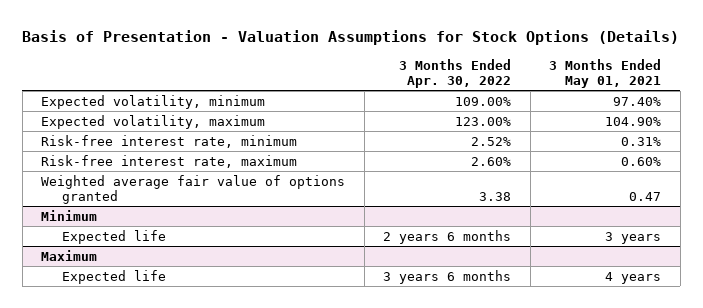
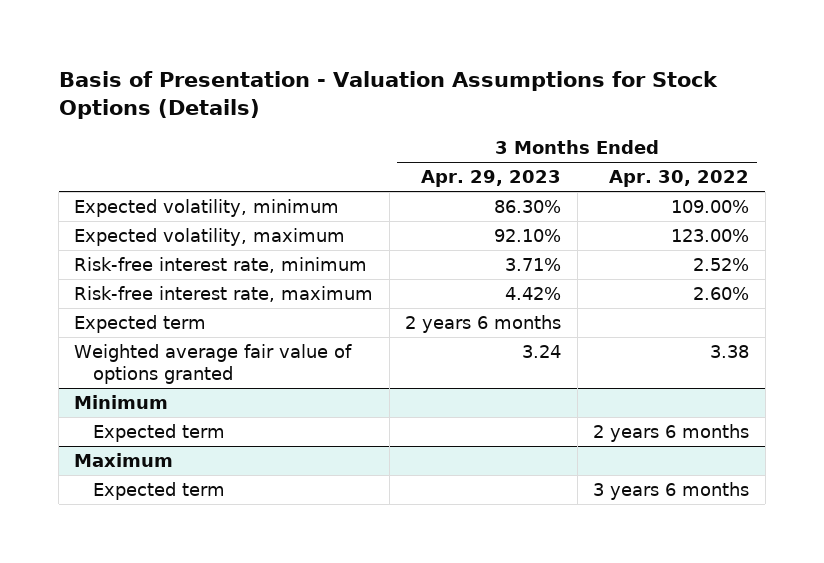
- | 3 Months Ended Apr. 30, 2022 | 3 Months Ended May 01, 2021
+ | 3 Months Ended Apr. 29, 2023 | 3 Months Ended Apr. 30, 2022
+ Expected term | 2 years 6 months |
@ Minimum
- Expected life | 2 years 6 months | 3 years
+ Expected term | | 2 years 6 months
@ Maximum
- Expected life | 3 years 6 months | 4 years
+ Expected term | | 3 years 6 months

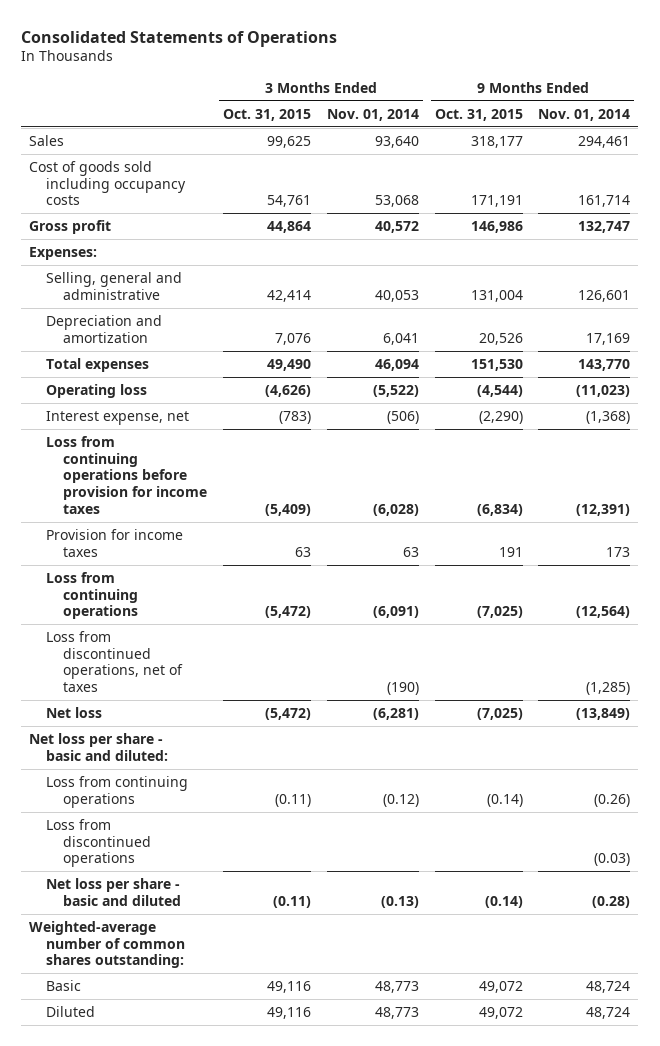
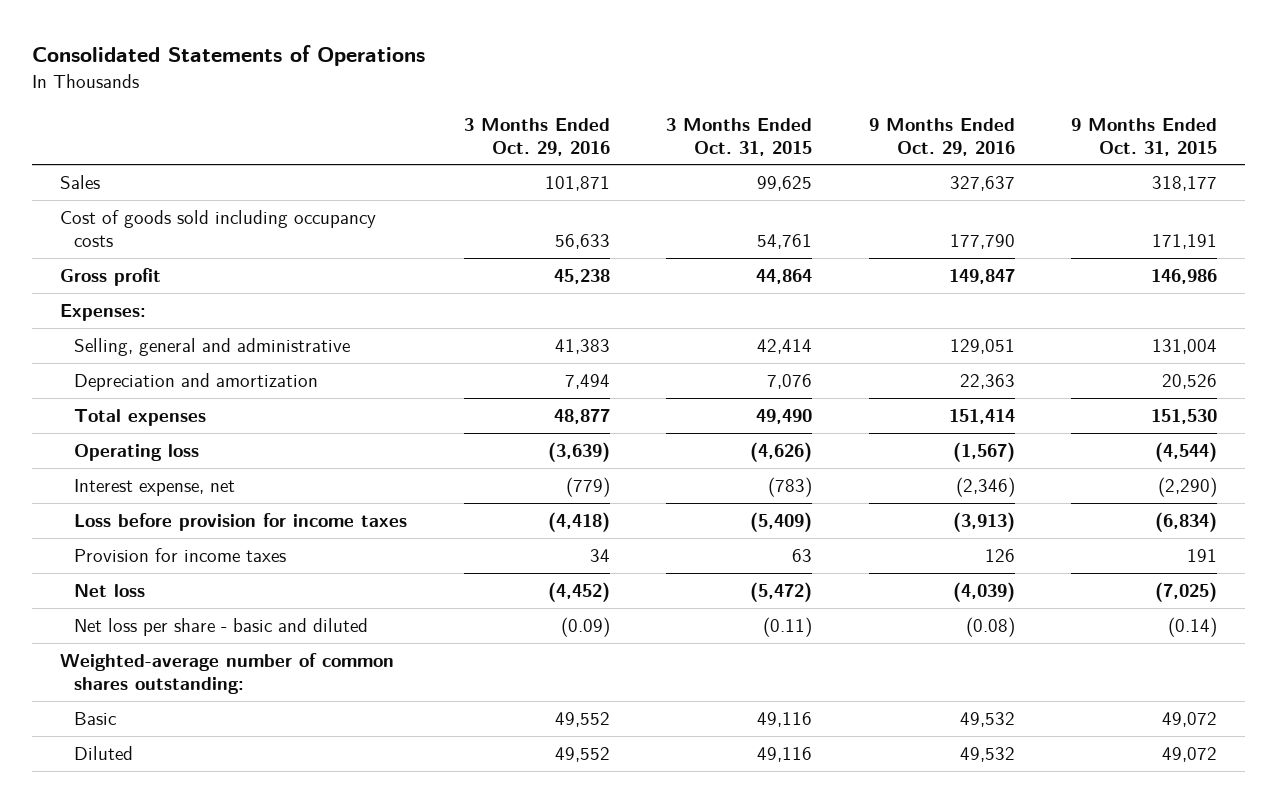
- | 3 Months Ended Oct. 31, 2015 | 3 Months Ended Nov. 01, 2014 | 9 Months Ended Oct. 31, 2015 | 9 Months Ended Nov. 01, 2014
+ | 3 Months Ended Oct. 29, 2016 | 3 Months Ended Oct. 31, 2015 | 9 Months Ended Oct. 29, 2016 | 9 Months Ended Oct. 31, 2015
- Loss from continuing operations before provision for income taxes | (5,409) | (6,028) | (6,834) | (12,391)
+ Loss before provision for income taxes | (4,418) | (5,409) | (3,913) | (6,834)
- Loss from continuing operations | (5,472) | (6,091) | (7,025) | (12,564)
- Loss from discontinued operations, net of taxes | | (190) | | (1,285)
- Net loss per share - basic and diluted:
- Loss from continuing operations | (0.11) | (0.12) | (0.14) | (0.26)
- Loss from discontinued operations | | | | (0.03)

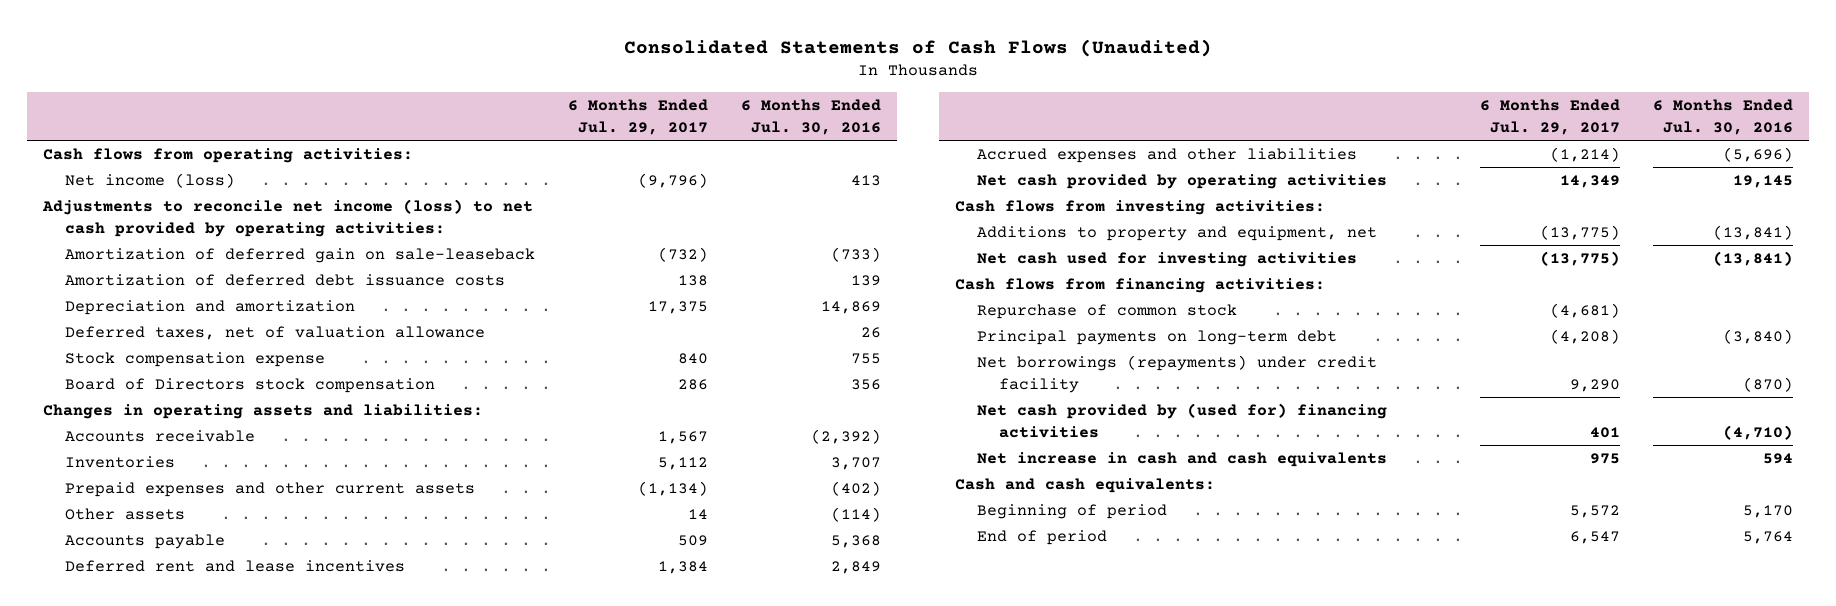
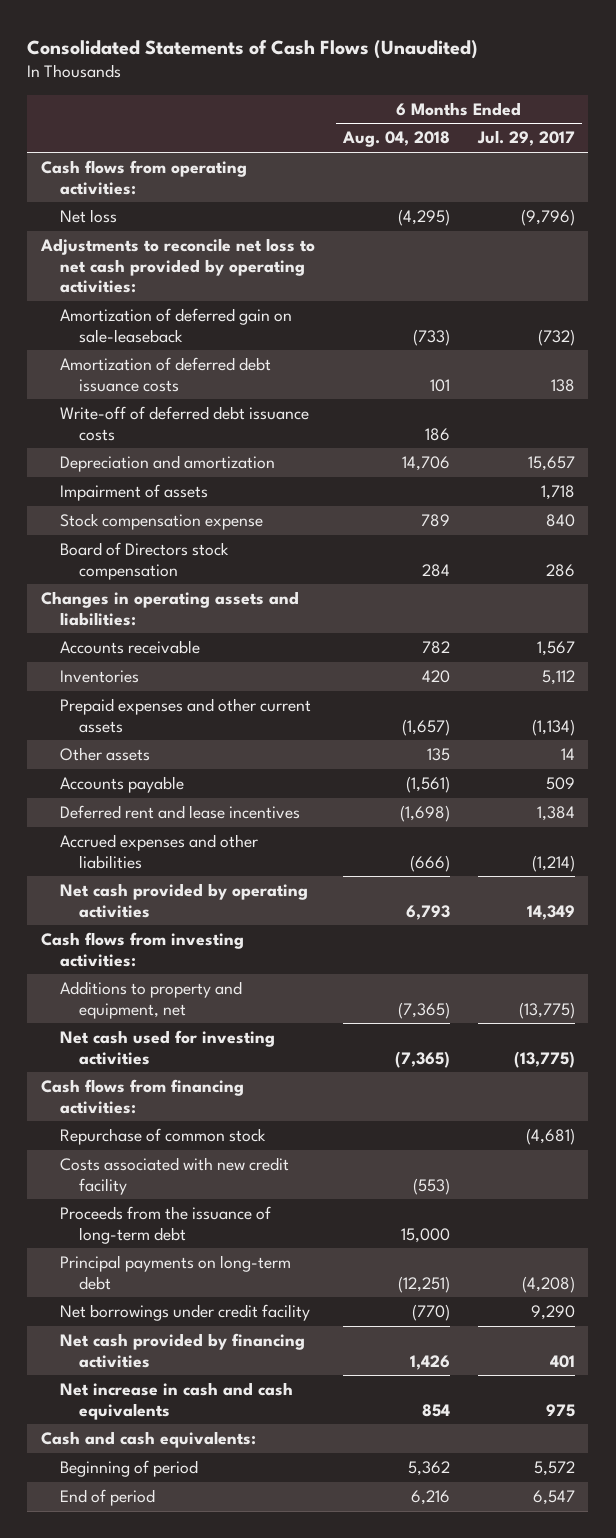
- | 6 Months Ended Jul. 29, 2017 | 6 Months Ended Jul. 30, 2016
+ | 6 Months Ended Aug. 04, 2018 | 6 Months Ended Jul. 29, 2017
- Net income (loss) | (9,796) | 413
- Adjustments to reconcile net income (loss) to net cash provided by operating activities:
+ Net loss | (4,295) | (9,796)
+ Adjustments to reconcile net loss to net cash provided by operating activities:
- Depreciation and amortization | 17,375 | 14,869
- Deferred taxes, net of valuation allowance | | 26
+ Write-off of deferred debt issuance costs | 186 |
+ Depreciation and amortization | 14,706 | 15,657
+ Impairment of assets | | 1,718
+ Costs associated with new credit facility | (553) |
+ Proceeds from the issuance of long-term debt | 15,000 |
- Net borrowings (repayments) under credit facility | 9,290 | (870)
- Net cash provided by (used for) financing activities | 401 | (4,710)
+ Net borrowings under credit facility | (770) | 9,290
+ Net cash provided by financing activities | 1,426 | 401

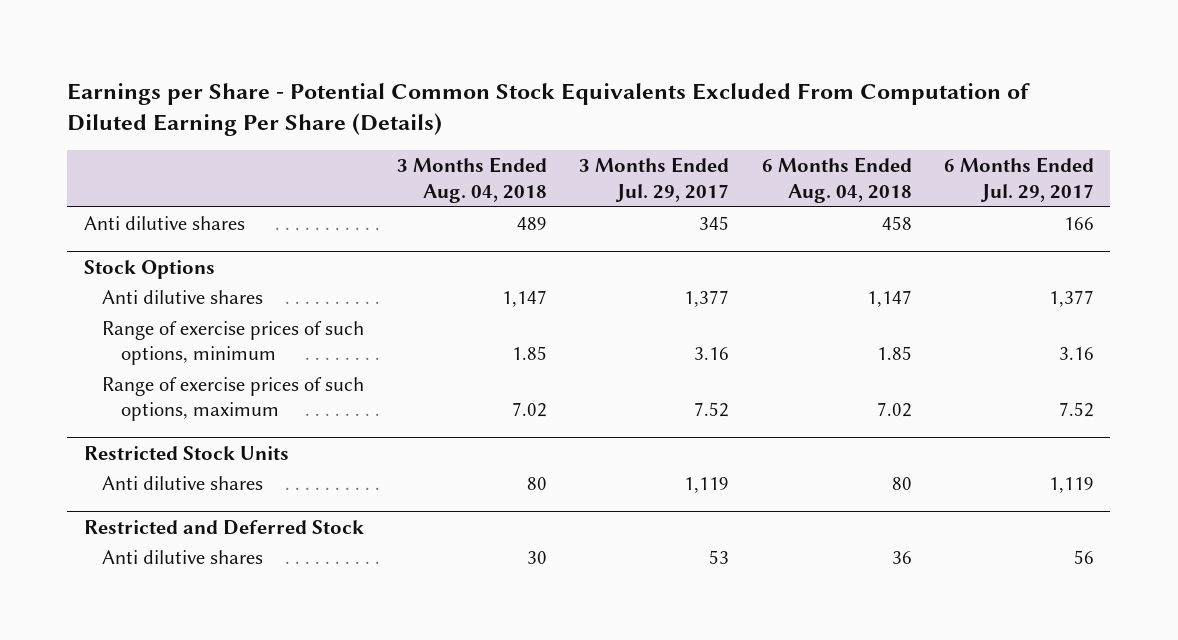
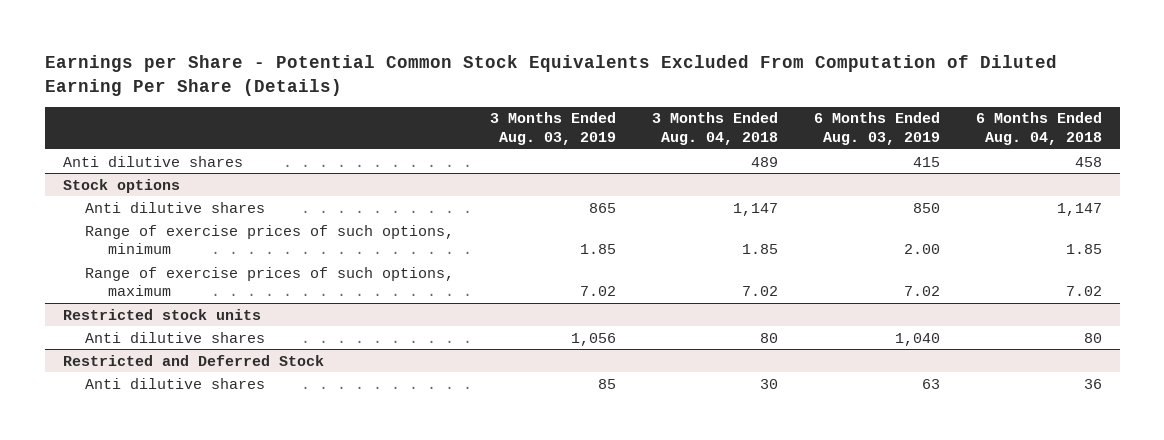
- | 3 Months Ended Aug. 04, 2018 | 3 Months Ended Jul. 29, 2017 | 6 Months Ended Aug. 04, 2018 | 6 Months Ended Jul. 29, 2017
+ | 3 Months Ended Aug. 03, 2019 | 3 Months Ended Aug. 04, 2018 | 6 Months Ended Aug. 03, 2019 | 6 Months Ended Aug. 04, 2018
- Stock Options
+ Stock options
- Restricted Stock Units
+ Restricted stock units

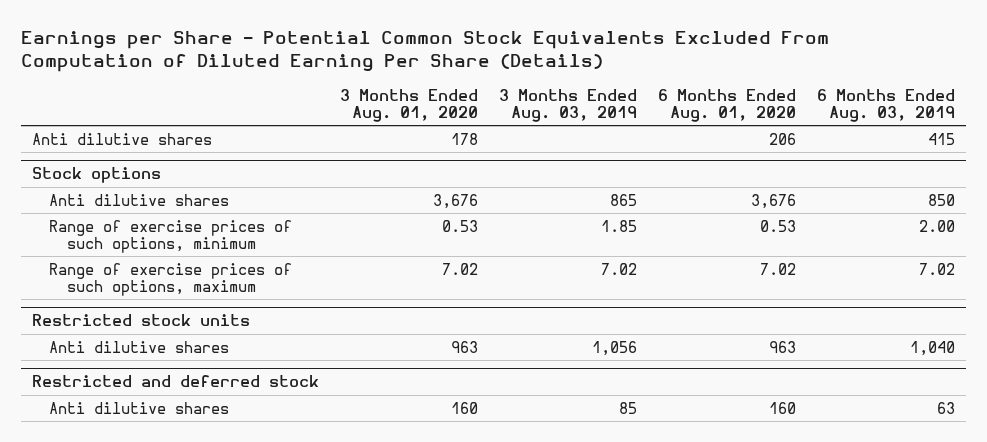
- | 3 Months Ended Aug. 03, 2019 | 3 Months Ended Aug. 04, 2018 | 6 Months Ended Aug. 03, 2019 | 6 Months Ended Aug. 04, 2018
+ | 3 Months Ended Aug. 01, 2020 | 3 Months Ended Aug. 03, 2019 | 6 Months Ended Aug. 01, 2020 | 6 Months Ended Aug. 03, 2019
- Restricted and Deferred Stock
+ Restricted and deferred stock

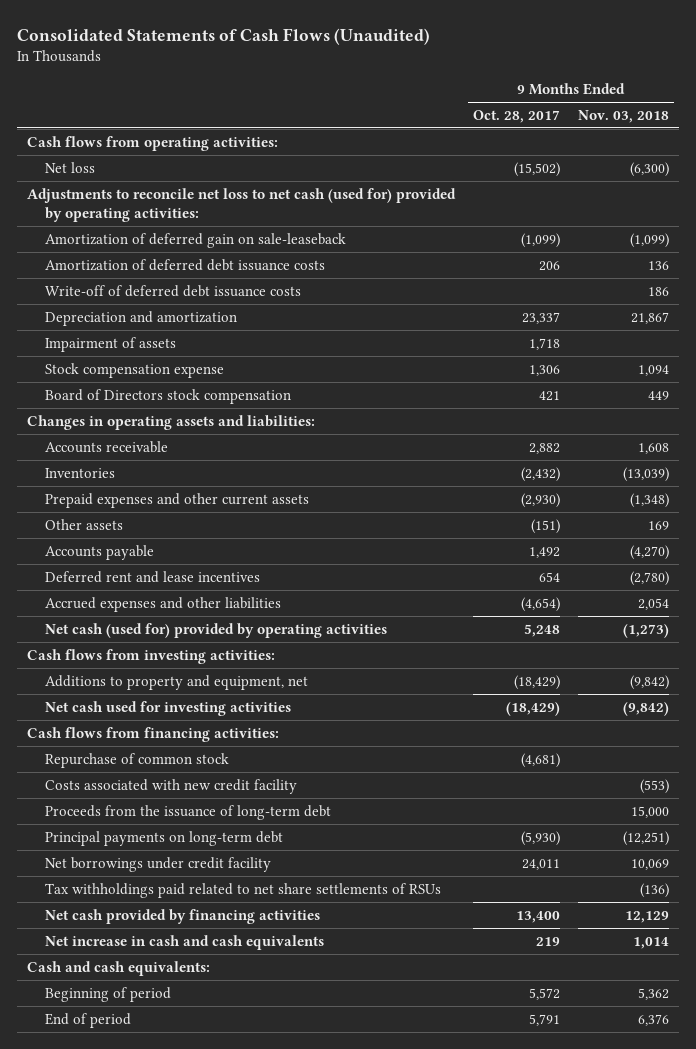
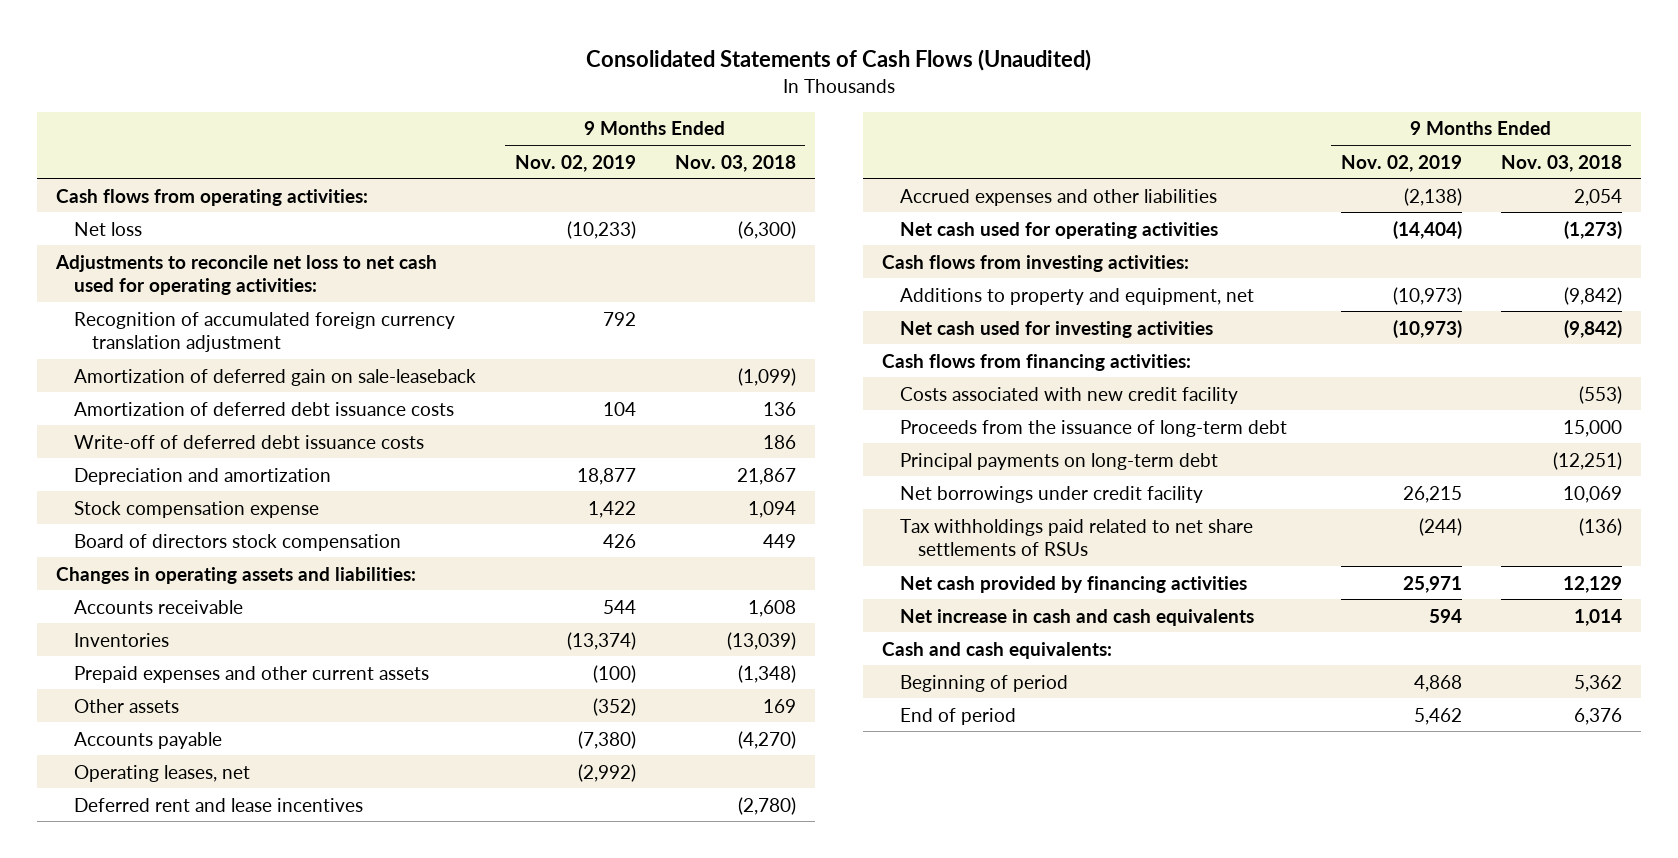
- | 9 Months Ended Oct. 28, 2017 | 9 Months Ended Nov. 03, 2018
+ | 9 Months Ended Nov. 02, 2019 | 9 Months Ended Nov. 03, 2018
- Adjustments to reconcile net loss to net cash (used for) provided by operating activities:
+ Adjustments to reconcile net loss to net cash used for operating activities:
+ Recognition of accumulated foreign currency translation adjustment | 792 |
- Impairment of assets | 1,718 |
- Board of Directors stock compensation | 421 | 449
+ Board of directors stock compensation | 426 | 449
+ Operating leases, net | (2,992) |
- Net cash (used for) provided by operating activities | 5,248 | (1,273)
+ Net cash used for operating activities | (14,404) | (1,273)
- Repurchase of common stock | (4,681) |

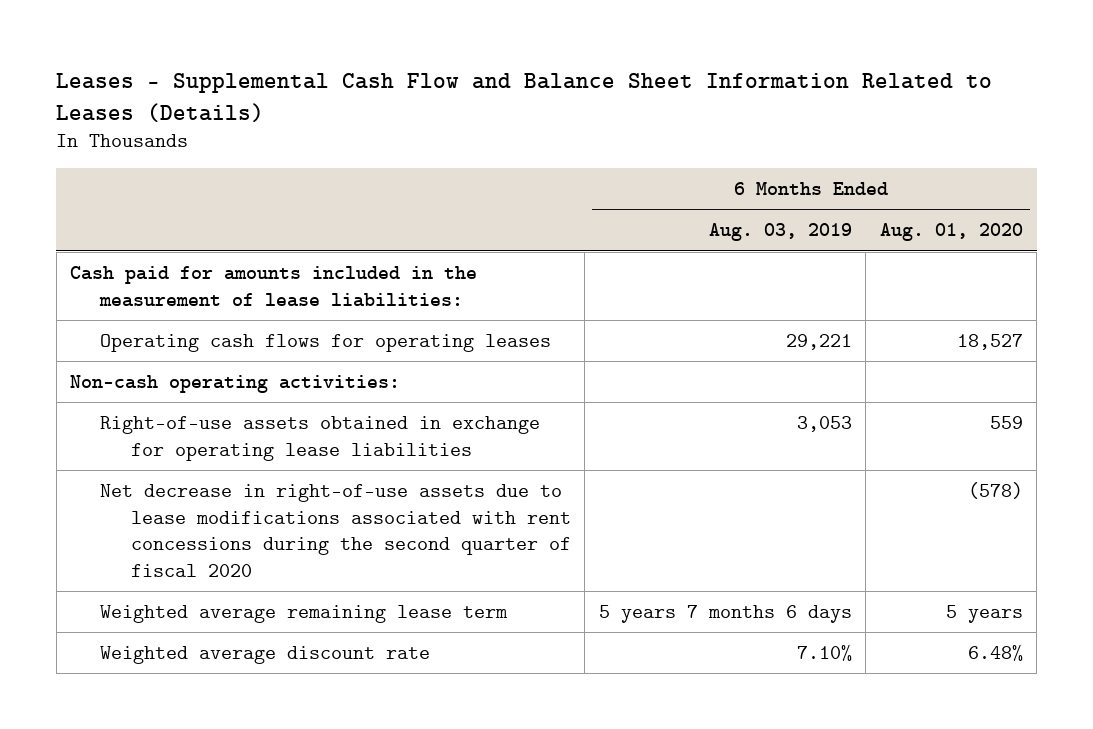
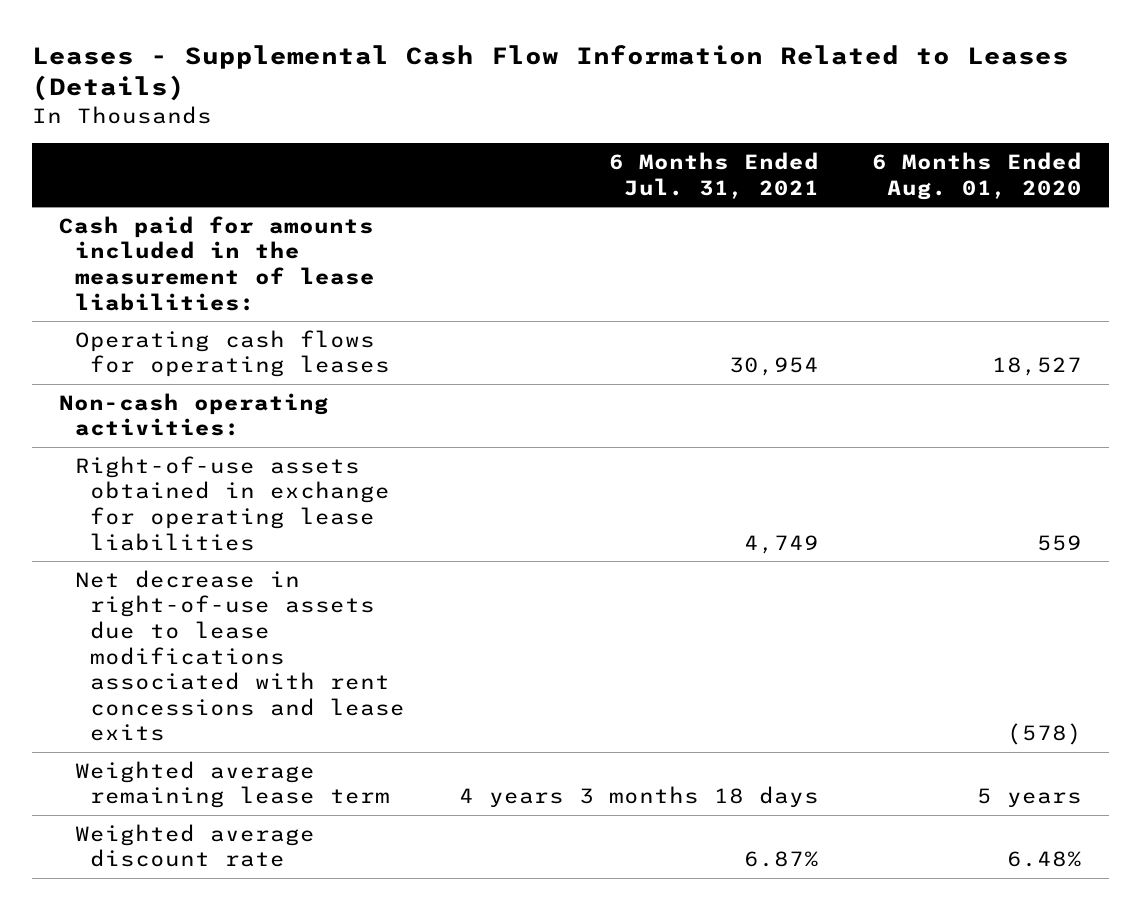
- Leases - Supplemental Cash Flow and Balance Sheet Information Related to Leases (Details)
+ Leases - Supplemental Cash Flow Information Related to Leases (Details)
- | 6 Months Ended Aug. 03, 2019 | 6 Months Ended Aug. 01, 2020
+ | 6 Months Ended Jul. 31, 2021 | 6 Months Ended Aug. 01, 2020
- Net decrease in right-of-use assets due to lease modifications associated with rent concessions during the second quarter of fiscal 2020 | | (578)
+ Net decrease in right-of-use assets due to lease modifications associated with rent concessions and lease exits | | (578)

